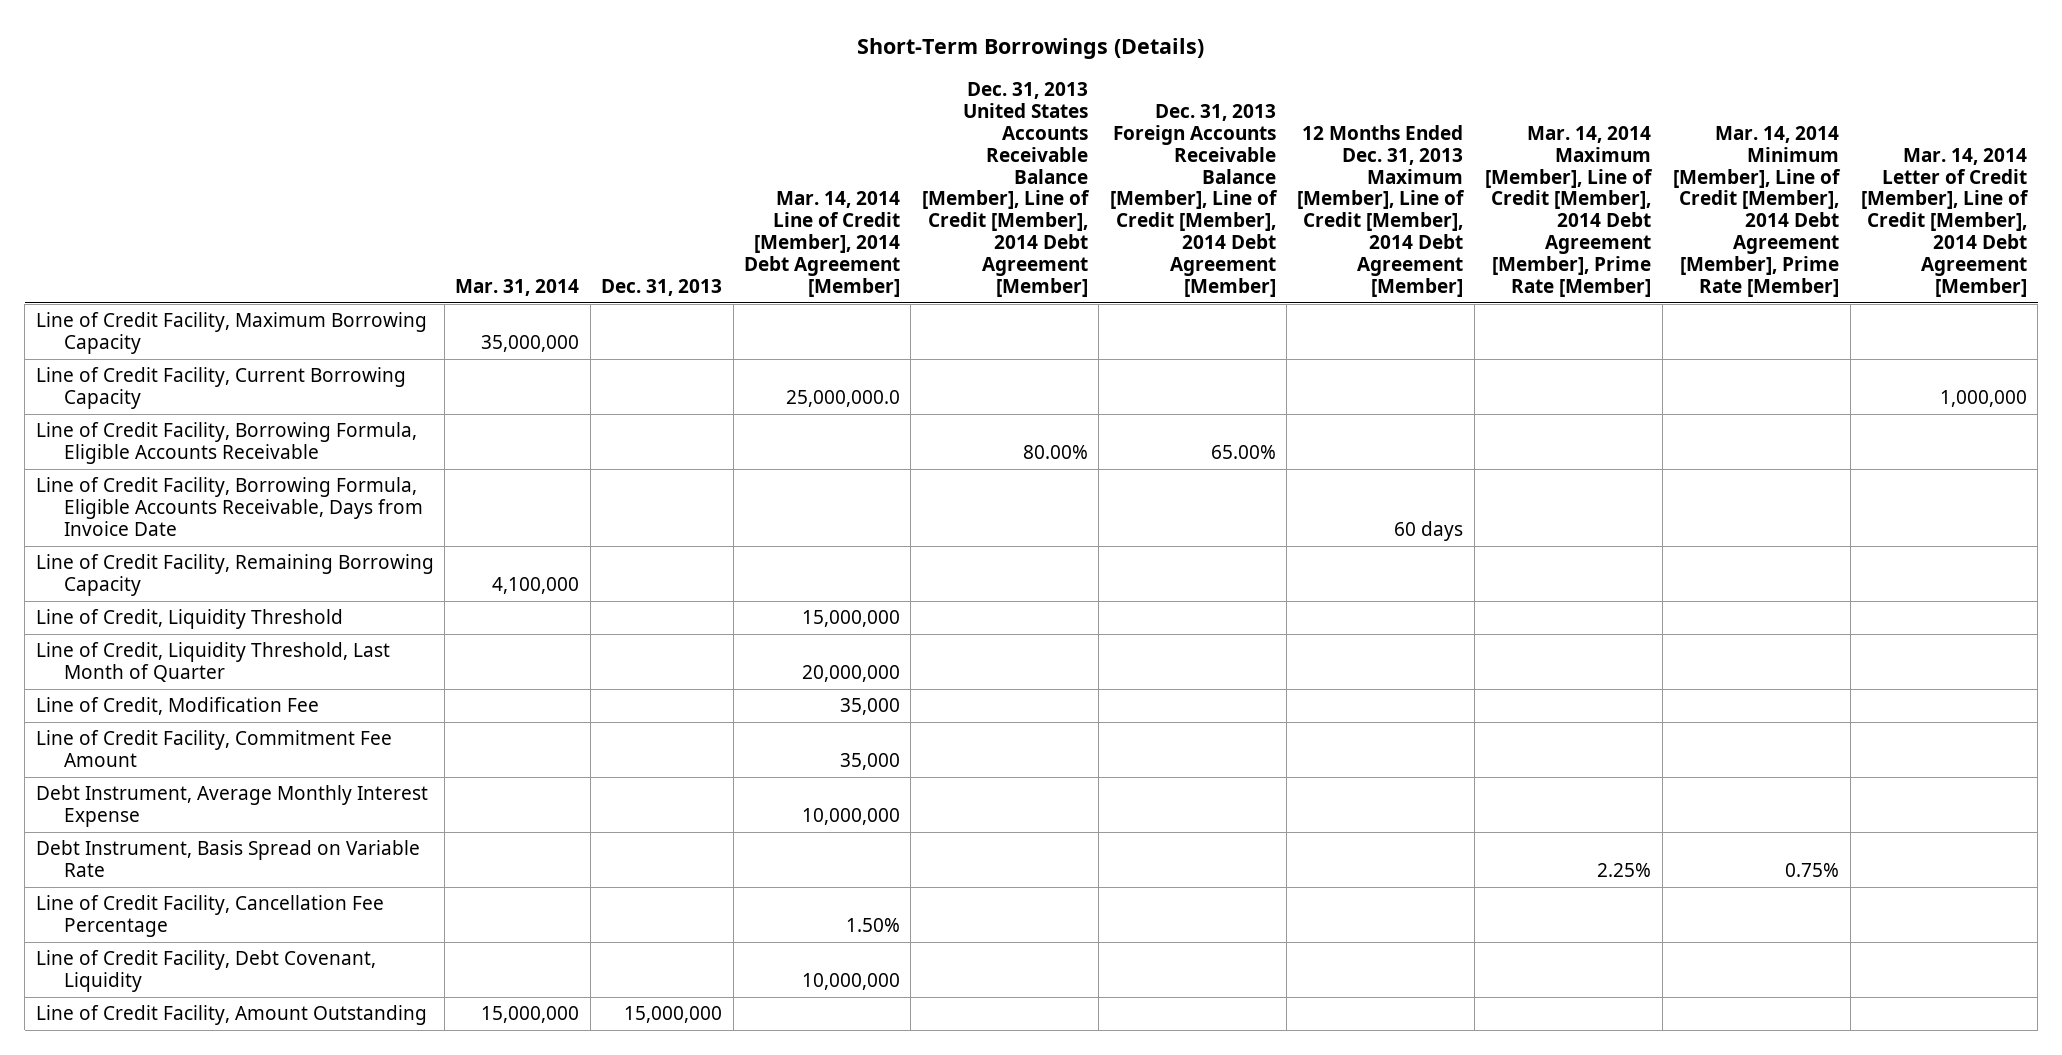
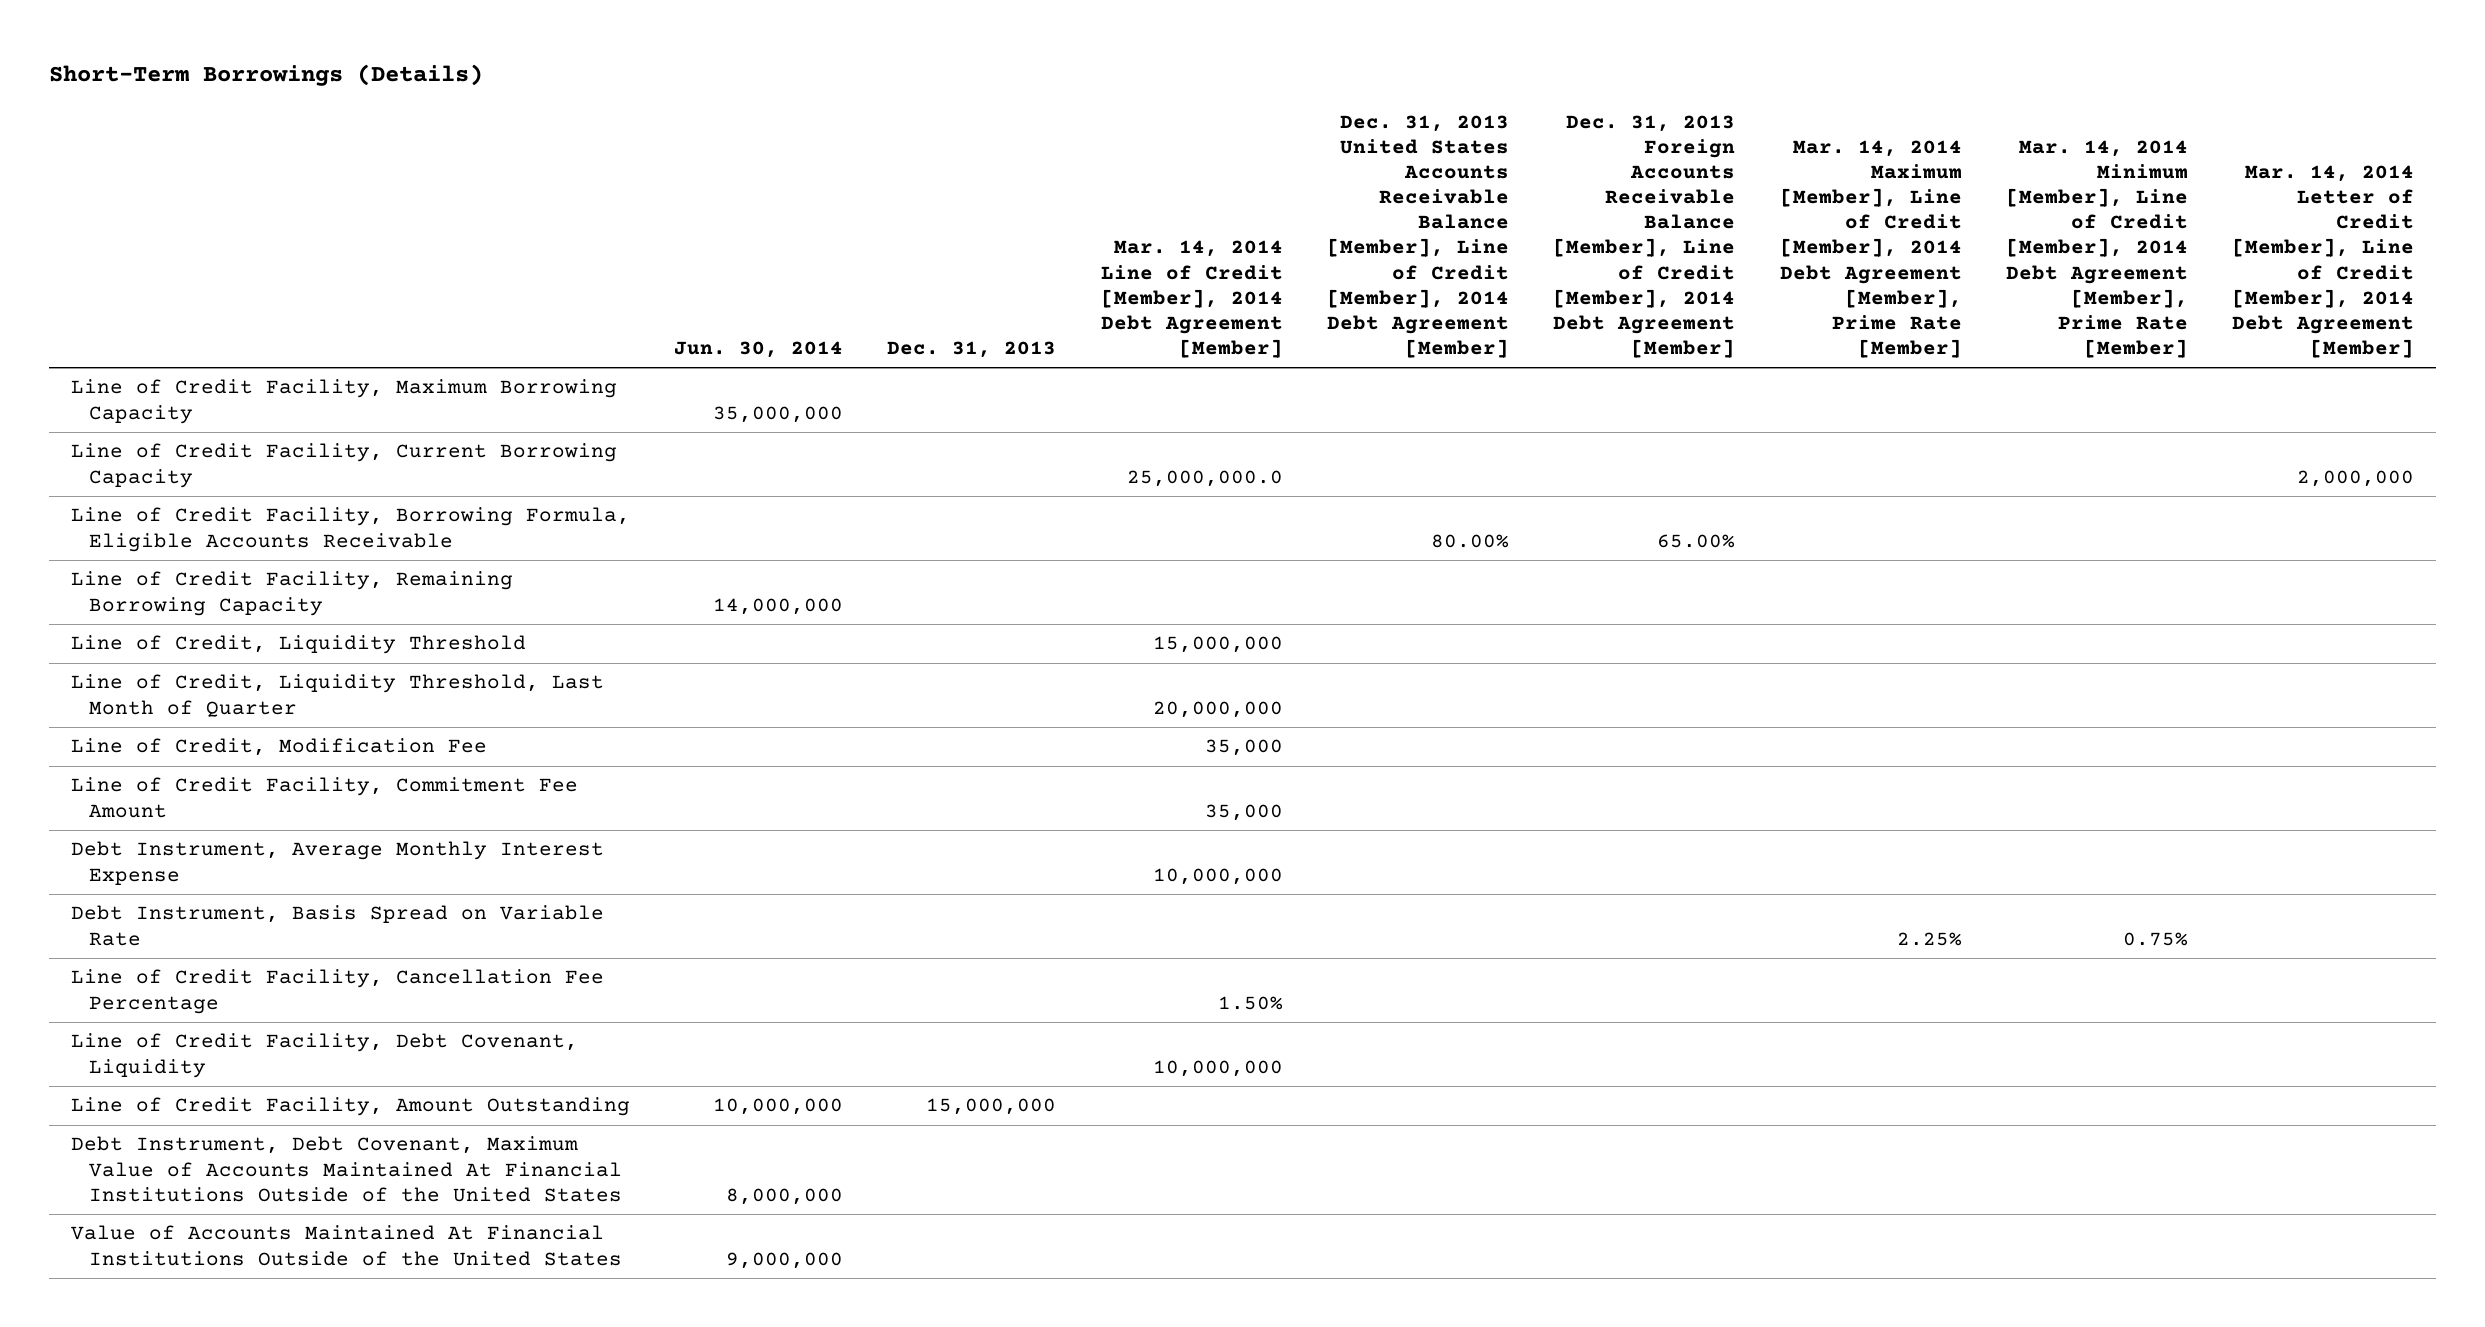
- | Mar. 31, 2014 | Dec. 31, 2013 | Mar. 14, 2014 Line of Credit [Member], 2014 Debt Agreement [Member] | Dec. 31, 2013 United States Accounts Receivable Balance [Member], Line of Credit [Member], 2014 Debt Agreement [Member] | Dec. 31, 2013 Foreign Accounts Receivable Balance [Member], Line of Credit [Member], 2014 Debt Agreement [Member] | 12 Months Ended Dec. 31, 2013 Maximum [Member], Line of Credit [Member], 2014 Debt Agreement [Member] | Mar. 14, 2014 Maximum [Member], Line of Credit [Member], 2014 Debt Agreement [Member], Prime Rate [Member] | Mar. 14, 2014 Minimum [Member], Line of Credit [Member], 2014 Debt Agreement [Member], Prime Rate [Member] | Mar. 14, 2014 Letter of Credit [Member], Line of Credit [Member], 2014 Debt Agreement [Member]
+ | Jun. 30, 2014 | Dec. 31, 2013 | Mar. 14, 2014 Line of Credit [Member], 2014 Debt Agreement [Member] | Dec. 31, 2013 United States Accounts Receivable Balance [Member], Line of Credit [Member], 2014 Debt Agreement [Member] | Dec. 31, 2013 Foreign Accounts Receivable Balance [Member], Line of Credit [Member], 2014 Debt Agreement [Member] | Mar. 14, 2014 Maximum [Member], Line of Credit [Member], 2014 Debt Agreement [Member], Prime Rate [Member] | Mar. 14, 2014 Minimum [Member], Line of Credit [Member], 2014 Debt Agreement [Member], Prime Rate [Member] | Mar. 14, 2014 Letter of Credit [Member], Line of Credit [Member], 2014 Debt Agreement [Member]
- Line of Credit Facility, Current Borrowing Capacity | | | 25,000,000.0 | | | | | | 1,000,000
+ Line of Credit Facility, Current Borrowing Capacity | | | 25,000,000.0 | | | | | 2,000,000
- Line of Credit Facility, Borrowing Formula, Eligible Accounts Receivable, Days from Invoice Date | | | | | | 60 days | | |
+ Debt Instrument, Debt Covenant, Maximum Value of Accounts Maintained At Financial Institutions Outside of the United States | 8,000,000 | | | | | | |
+ Value of Accounts Maintained At Financial Institutions Outside of the United States | 9,000,000 | | | | | | |

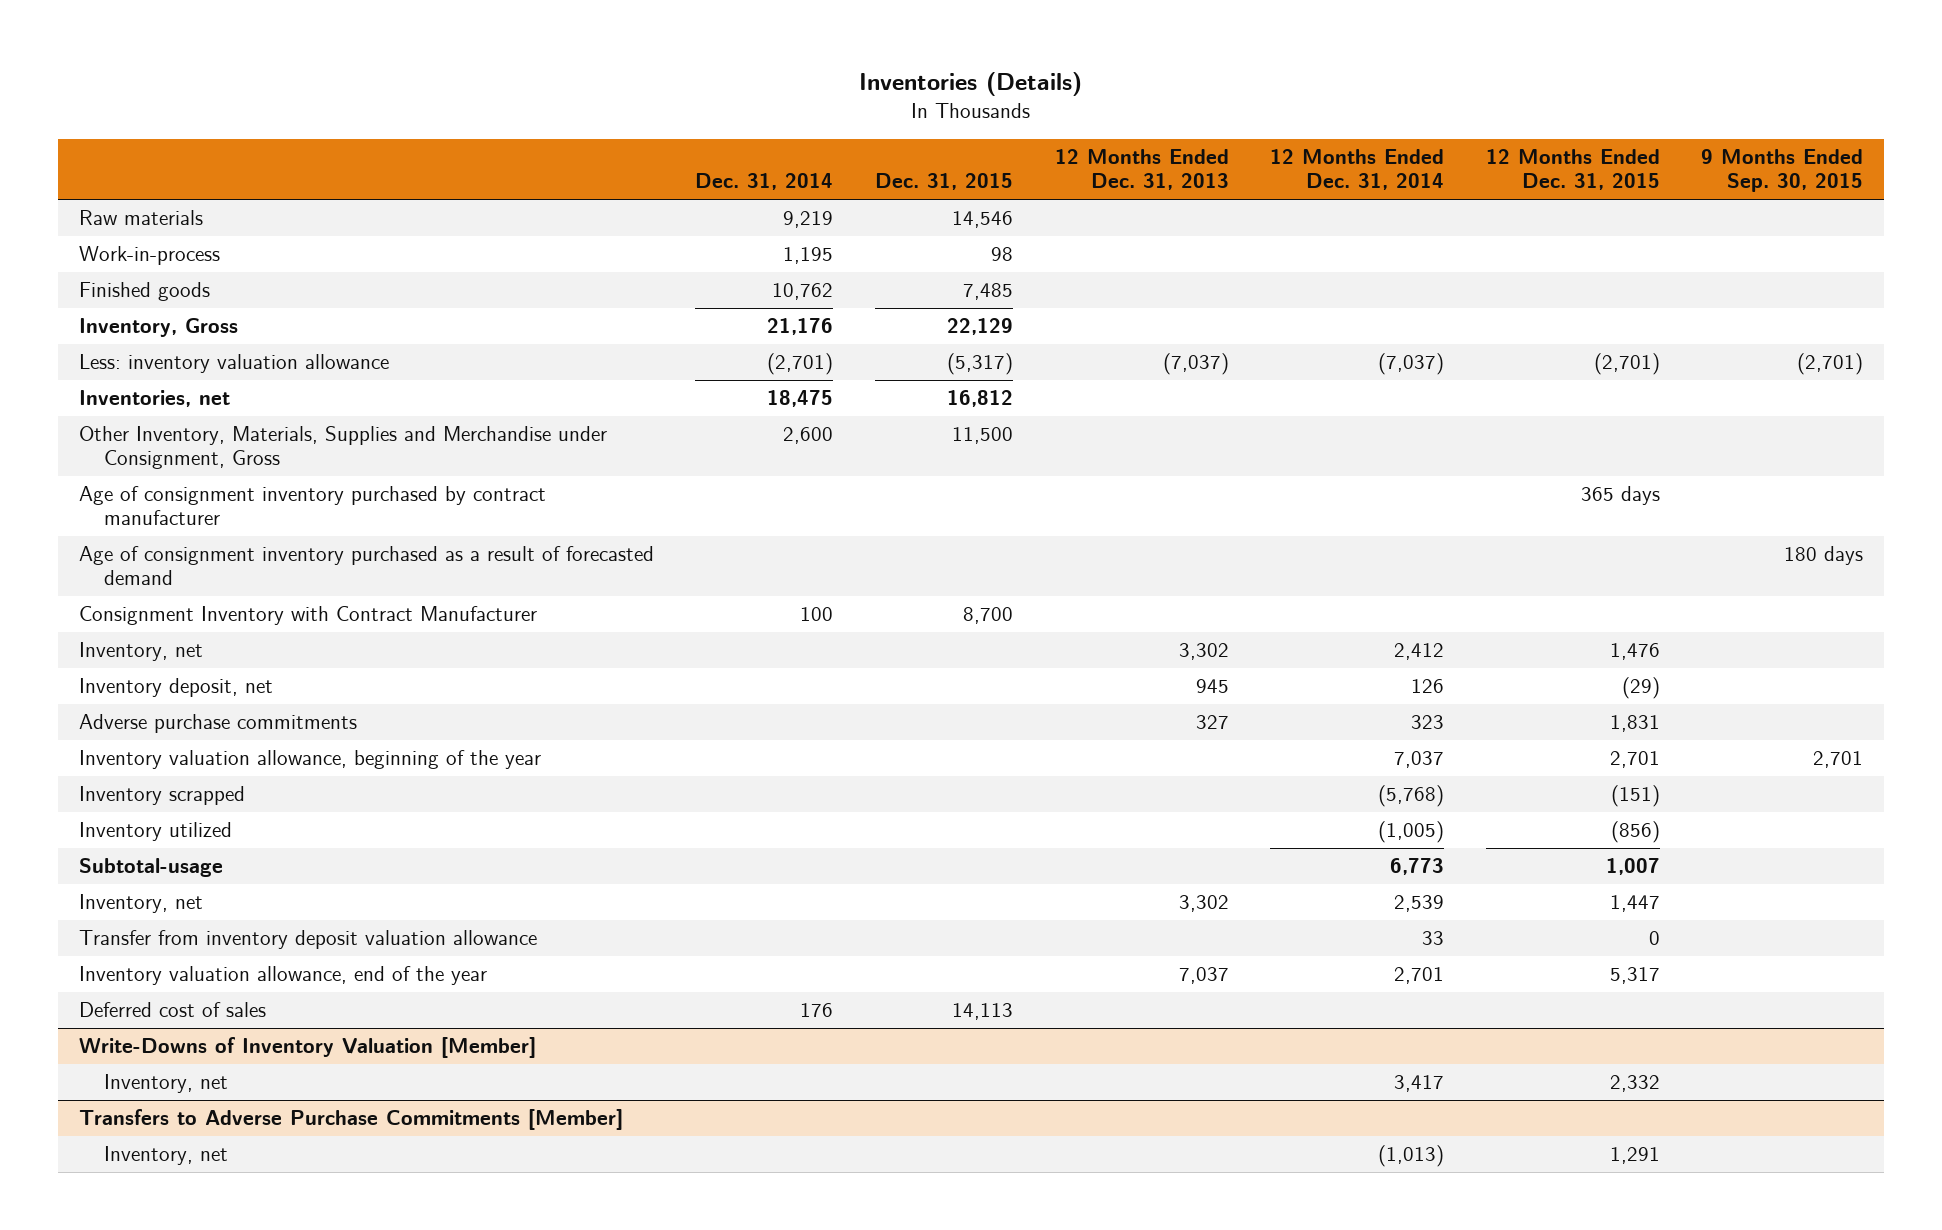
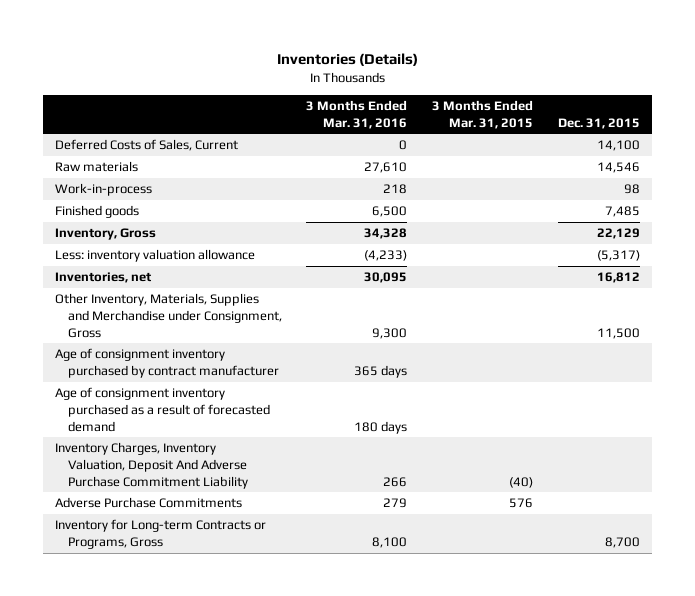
- | Dec. 31, 2014 | Dec. 31, 2015 | 12 Months Ended Dec. 31, 2013 | 12 Months Ended Dec. 31, 2014 | 12 Months Ended Dec. 31, 2015 | 9 Months Ended Sep. 30, 2015
+ | 3 Months Ended Mar. 31, 2016 | 3 Months Ended Mar. 31, 2015 | Dec. 31, 2015
+ Deferred Costs of Sales, Current | 0 | | 14,100
- Consignment Inventory with Contract Manufacturer | 100 | 8,700 | | | |
- Inventory, net | | | 3,302 | 2,412 | 1,476 |
- Inventory deposit, net | | | 945 | 126 | (29) |
- Adverse purchase commitments | | | 327 | 323 | 1,831 |
- Inventory valuation allowance, beginning of the year | | | | 7,037 | 2,701 | 2,701
- Inventory scrapped | | | | (5,768) | (151) |
- Inventory utilized | | | | (1,005) | (856) |
- Subtotal-usage | | | | 6,773 | 1,007 |
- Inventory, net | | | 3,302 | 2,539 | 1,447 |
- Transfer from inventory deposit valuation allowance | | | | 33 | 0 |
- Inventory valuation allowance, end of the year | | | 7,037 | 2,701 | 5,317 |
- Deferred cost of sales | 176 | 14,113 | | | |
- Write-Downs of Inventory Valuation [Member]
- Inventory, net | | | | 3,417 | 2,332 |
- Transfers to Adverse Purchase Commitments [Member]
- Inventory, net | | | | (1,013) | 1,291 |
+ Inventory Charges, Inventory Valuation, Deposit And Adverse Purchase Commitment Liability | 266 | (40) |
+ Adverse Purchase Commitments | 279 | 576 |
+ Inventory for Long-term Contracts or Programs, Gross | 8,100 | | 8,700

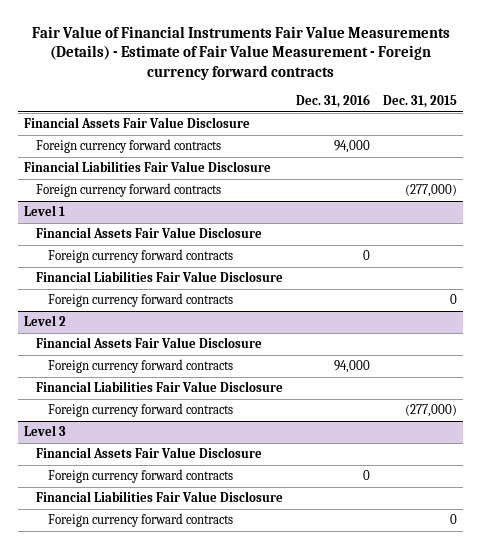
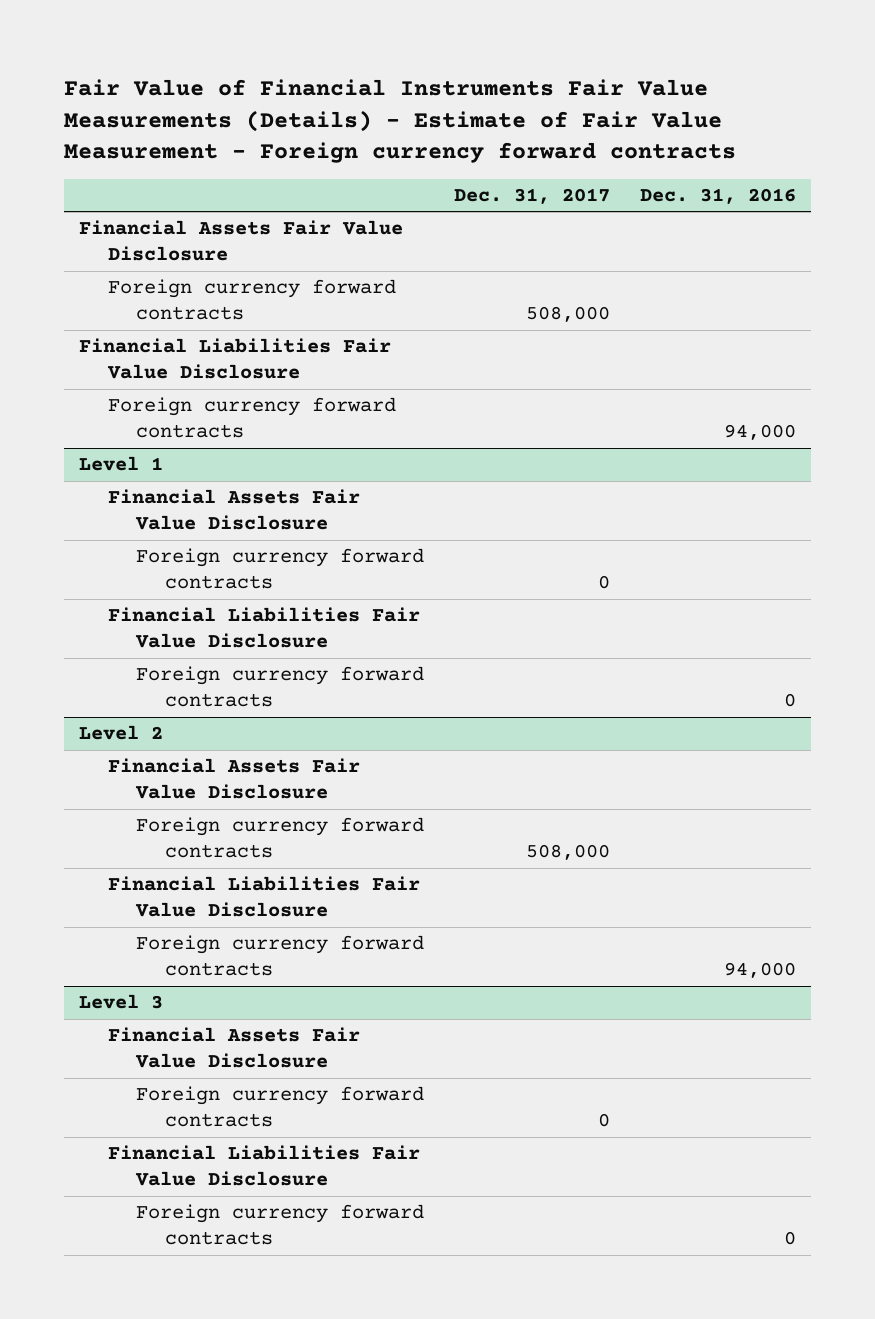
- | Dec. 31, 2016 | Dec. 31, 2015
+ | Dec. 31, 2017 | Dec. 31, 2016
moved down: Financial Liabilities Fair Value Disclosure
moved down: Foreign currency forward contracts | | 94,000
@ Level 1
moved down: Financial Liabilities Fair Value Disclosure
moved down: Foreign currency forward contracts | | 0
@ Level 2
moved down: Financial Liabilities Fair Value Disclosure
moved down: Foreign currency forward contracts | | 94,000
@ Level 3
moved down: Financial Liabilities Fair Value Disclosure
moved down: Foreign currency forward contracts | | 0

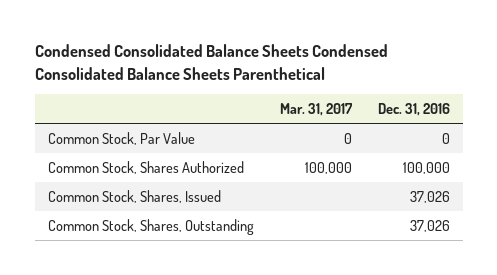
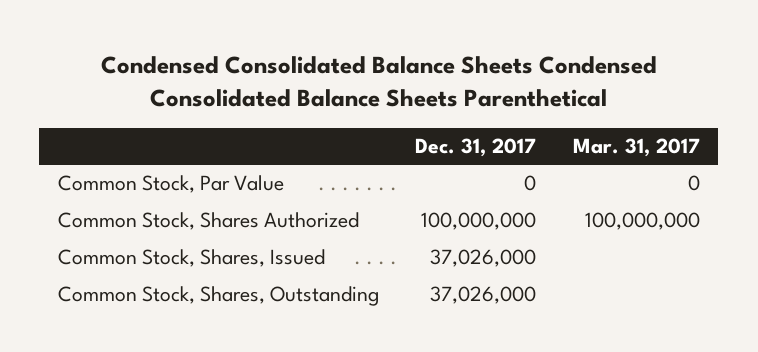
- | Mar. 31, 2017 | Dec. 31, 2016
+ | Dec. 31, 2017 | Mar. 31, 2017
- Common Stock, Shares Authorized | 100,000 | 100,000
+ Common Stock, Shares Authorized | 100,000,000 | 100,000,000

